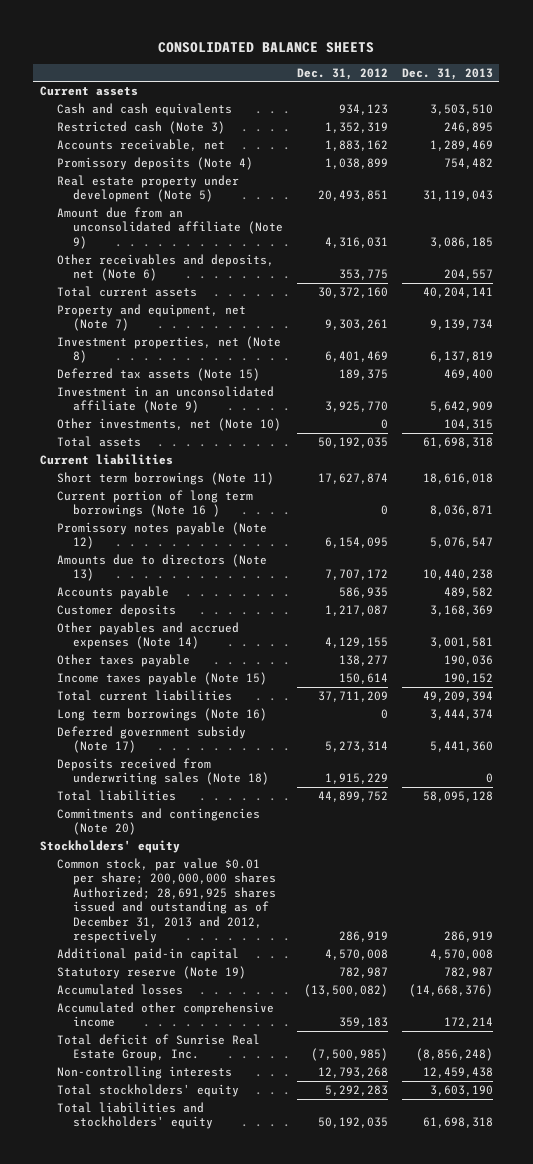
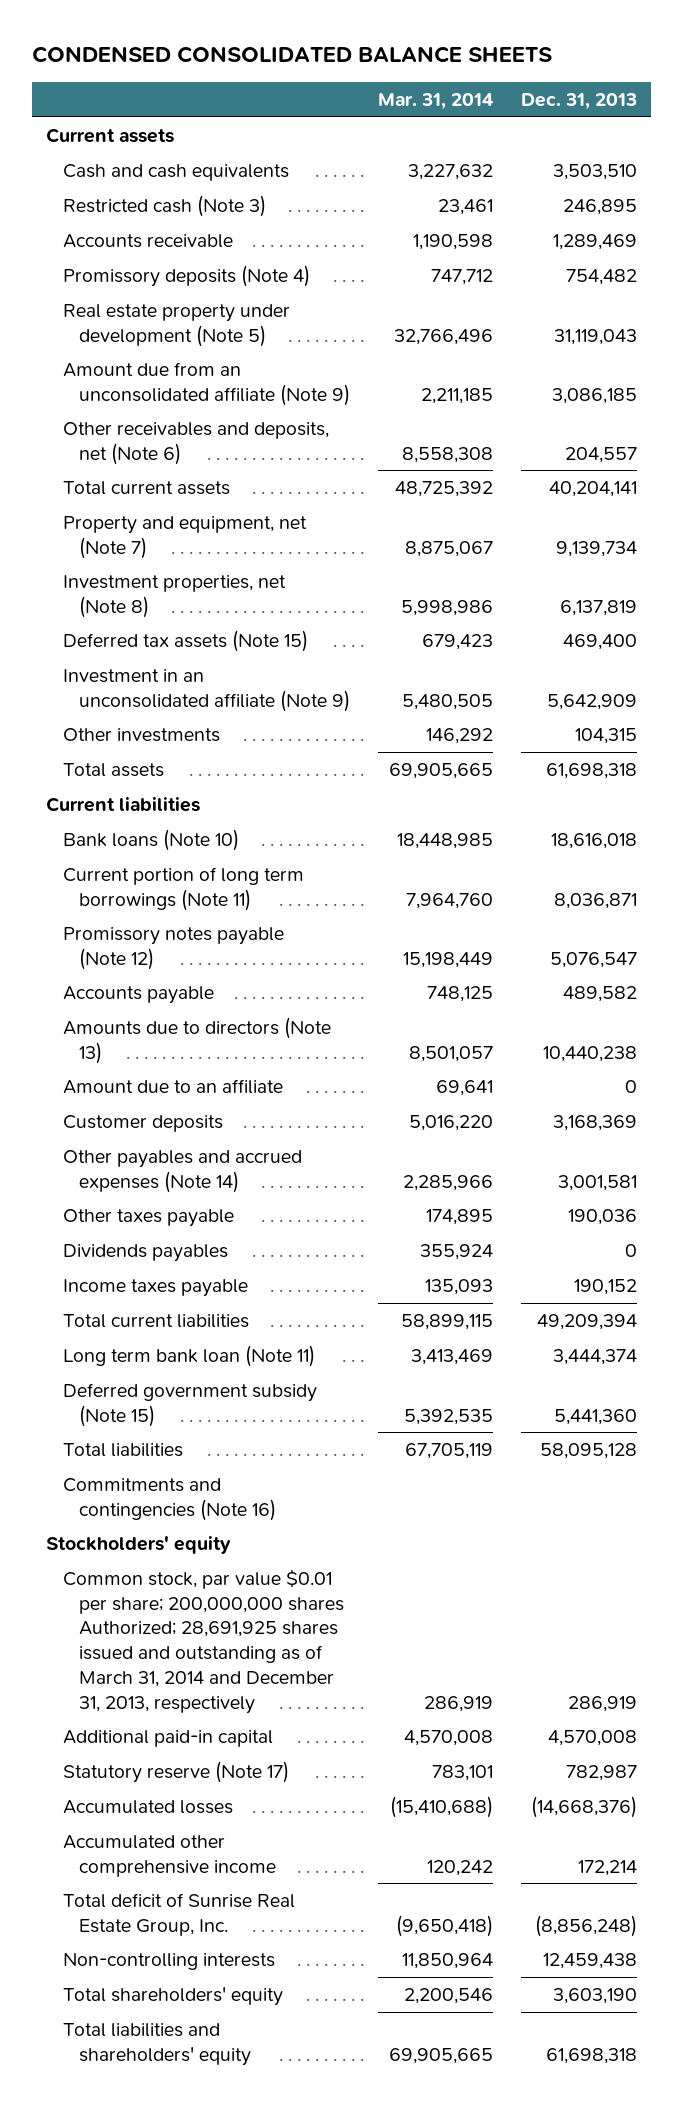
- CONSOLIDATED BALANCE SHEETS
+ CONDENSED CONSOLIDATED BALANCE SHEETS
- | Dec. 31, 2012 | Dec. 31, 2013
+ | Mar. 31, 2014 | Dec. 31, 2013
- Accounts receivable, net | 1,883,162 | 1,289,469
+ Accounts receivable | 1,190,598 | 1,289,469
- Other investments, net (Note 10) | 0 | 104,315
+ Other investments | 146,292 | 104,315
- Short term borrowings (Note 11) | 17,627,874 | 18,616,018
- Current portion of long term borrowings (Note 16 ) | 0 | 8,036,871
+ Bank loans (Note 10) | 18,448,985 | 18,616,018
+ Current portion of long term borrowings (Note 11) | 7,964,760 | 8,036,871
moved down: Amounts due to directors (Note 13) | 8,501,057 | 10,440,238
+ Amount due to an affiliate | 69,641 | 0
- Income taxes payable (Note 15) | 150,614 | 190,152
+ Dividends payables | 355,924 | 0
+ Income taxes payable | 135,093 | 190,152
- Long term borrowings (Note 16) | 0 | 3,444,374
- Deferred government subsidy (Note 17) | 5,273,314 | 5,441,360
- Deposits received from underwriting sales (Note 18) | 1,915,229 | 0
+ Long term bank loan (Note 11) | 3,413,469 | 3,444,374
+ Deferred government subsidy (Note 15) | 5,392,535 | 5,441,360
- Commitments and contingencies (Note 20)
+ Commitments and contingencies (Note 16)
- Common stock, par value $0.01 per share; 200,000,000 shares Authorized; 28,691,925 shares issued and outstanding as of December 31, 2013 and 2012, respectively | 286,919 | 286,919
+ Common stock, par value $0.01 per share; 200,000,000 shares Authorized; 28,691,925 shares issued and outstanding as of March 31, 2014 and December 31, 2013, respectively | 286,919 | 286,919
- Statutory reserve (Note 19) | 782,987 | 782,987
+ Statutory reserve (Note 17) | 783,101 | 782,987
- Total stockholders' equity | 5,292,283 | 3,603,190
- Total liabilities and stockholders' equity | 50,192,035 | 61,698,318
+ Total shareholders' equity | 2,200,546 | 3,603,190
+ Total liabilities and shareholders' equity | 69,905,665 | 61,698,318

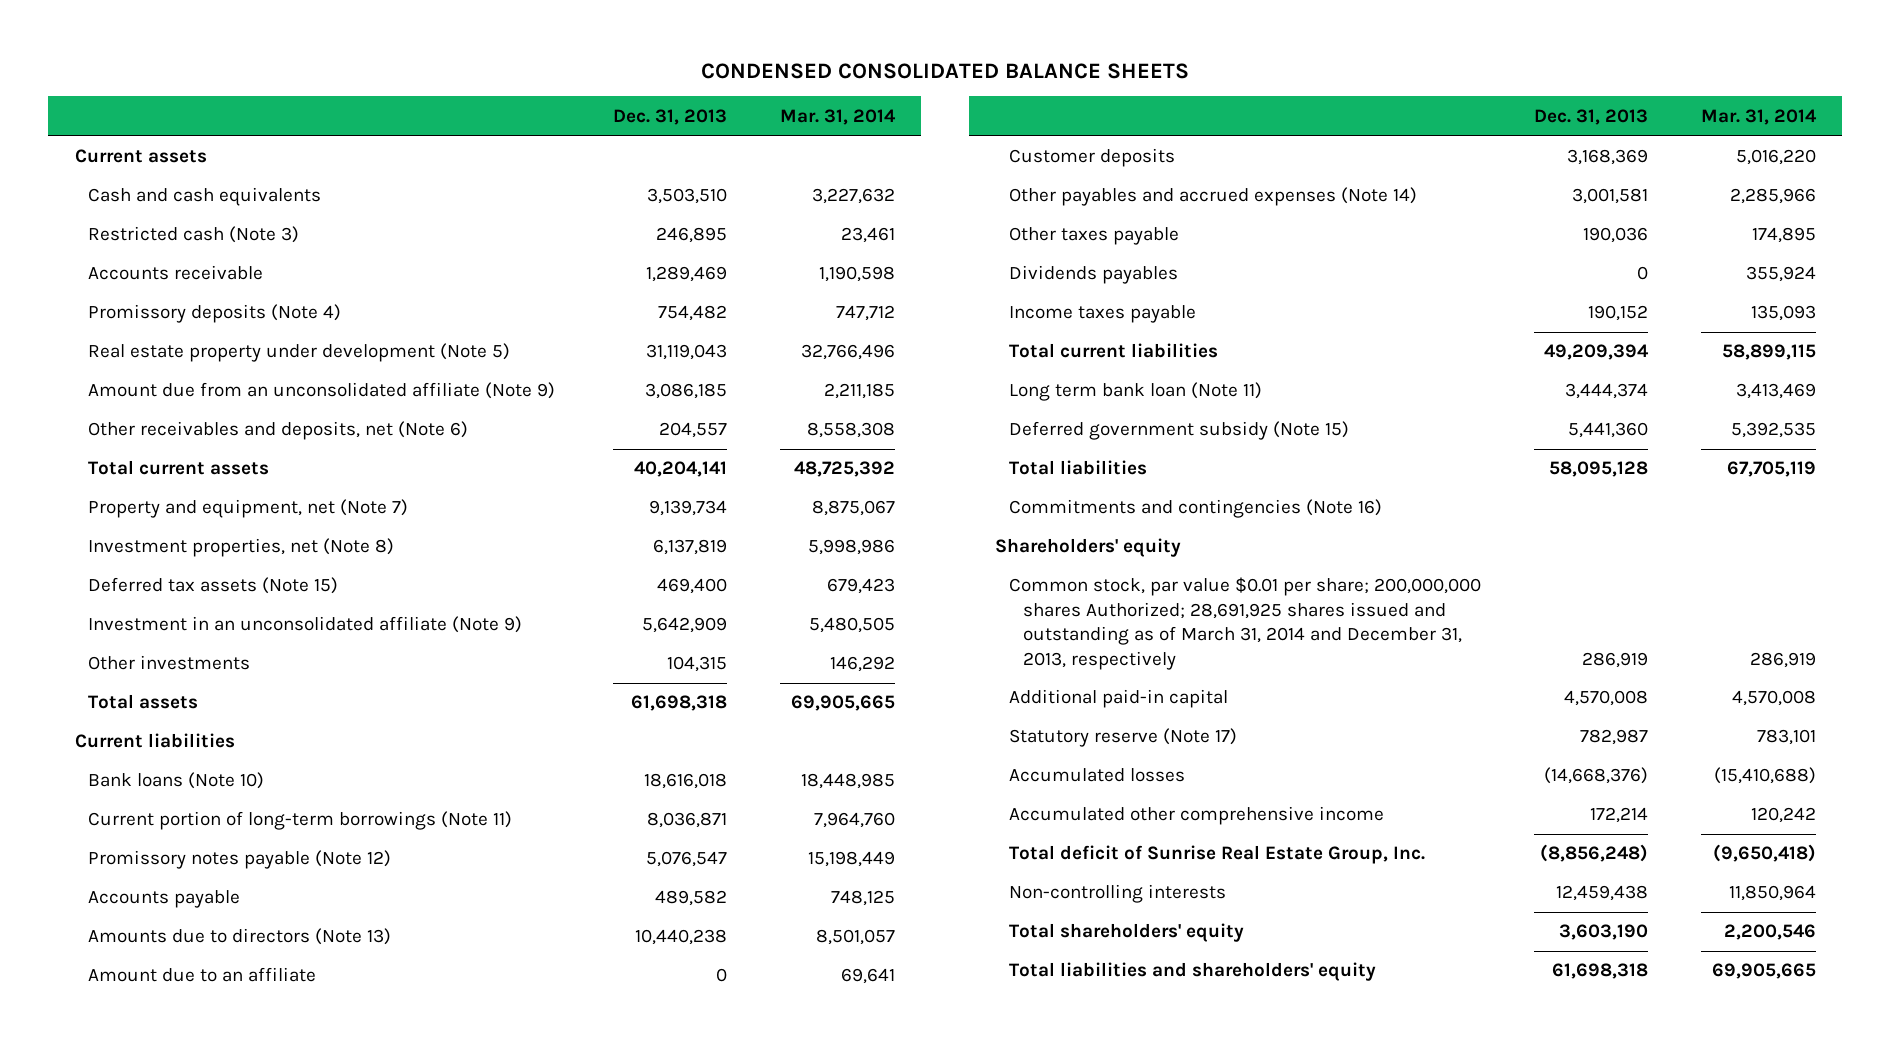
- | Mar. 31, 2014 | Dec. 31, 2013
+ | Dec. 31, 2013 | Mar. 31, 2014
- Current portion of long term borrowings (Note 11) | 7,964,760 | 8,036,871
+ Current portion of long-term borrowings (Note 11) | 8,036,871 | 7,964,760
- Stockholders' equity
+ Shareholders' equity

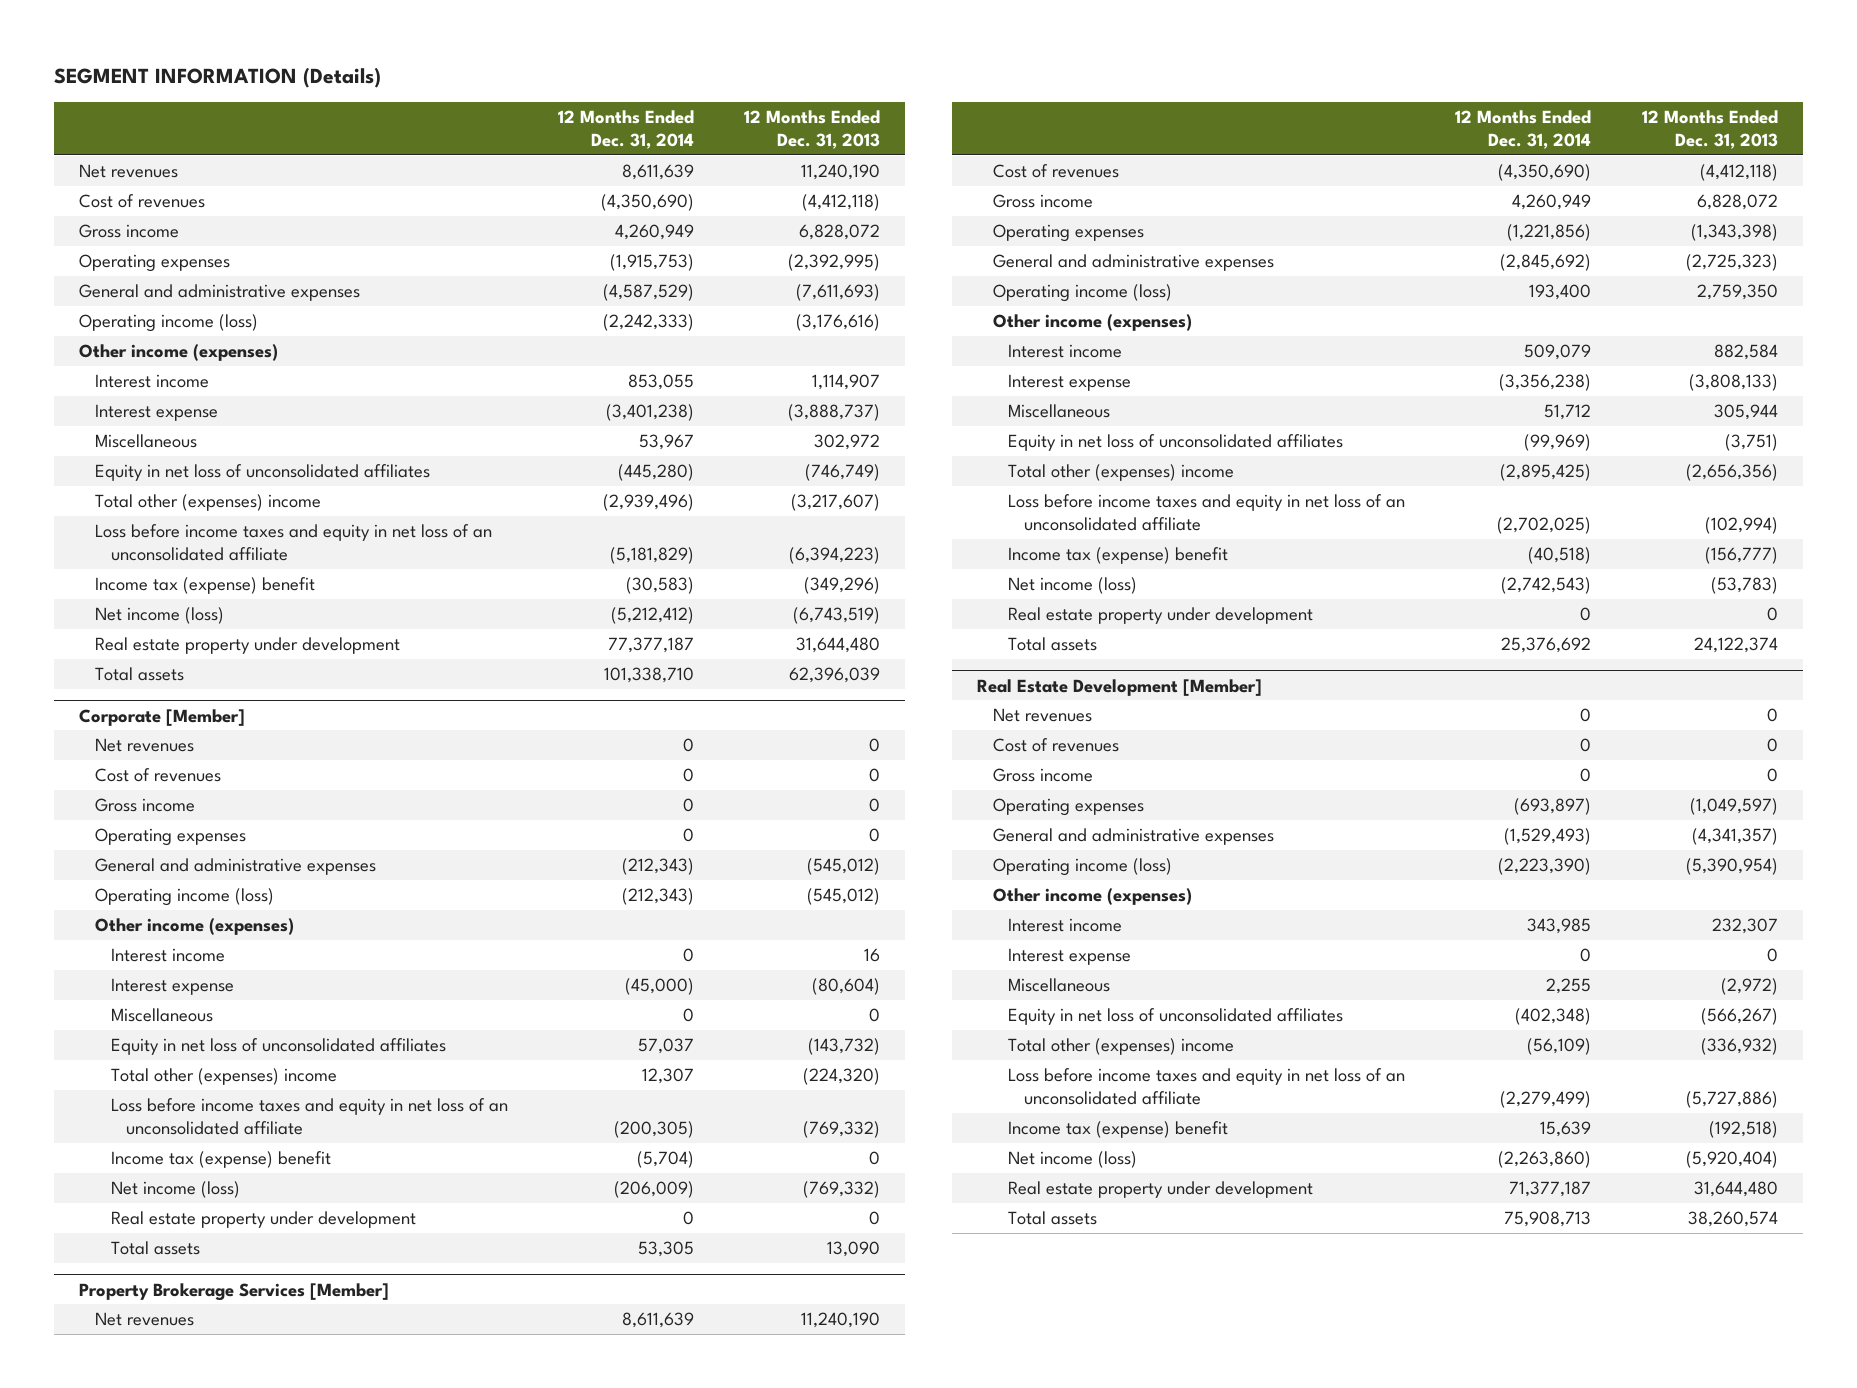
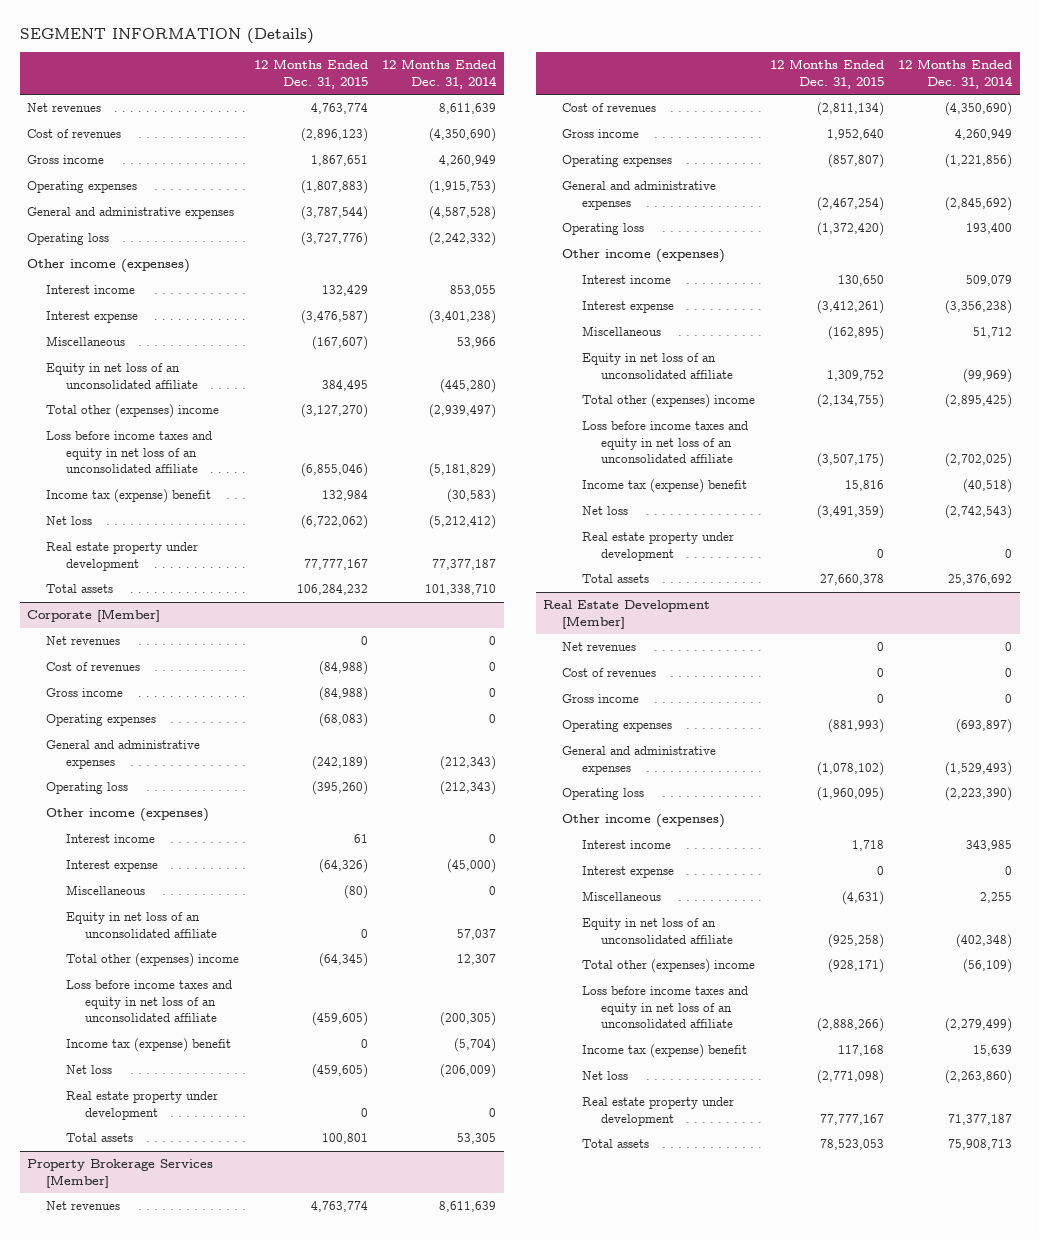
- | 12 Months Ended Dec. 31, 2014 | 12 Months Ended Dec. 31, 2013
+ | 12 Months Ended Dec. 31, 2015 | 12 Months Ended Dec. 31, 2014
- General and administrative expenses | (4,587,529) | (7,611,693)
- Operating income (loss) | (2,242,333) | (3,176,616)
+ General and administrative expenses | (3,787,544) | (4,587,528)
+ Operating loss | (3,727,776) | (2,242,332)
- Miscellaneous | 53,967 | 302,972
- Equity in net loss of unconsolidated affiliates | (445,280) | (746,749)
- Total other (expenses) income | (2,939,496) | (3,217,607)
+ Miscellaneous | (167,607) | 53,966
+ Equity in net loss of an unconsolidated affiliate | 384,495 | (445,280)
+ Total other (expenses) income | (3,127,270) | (2,939,497)
- Net income (loss) | (5,212,412) | (6,743,519)
+ Net loss | (6,722,062) | (5,212,412)
@ Corporate [Member]
- Operating income (loss) | (212,343) | (545,012)
+ Operating loss | (395,260) | (212,343)
- Equity in net loss of unconsolidated affiliates | 57,037 | (143,732)
+ Equity in net loss of an unconsolidated affiliate | 0 | 57,037
- Net income (loss) | (206,009) | (769,332)
+ Net loss | (459,605) | (206,009)
@ Property Brokerage Services [Member]
- Operating income (loss) | 193,400 | 2,759,350
+ Operating loss | (1,372,420) | 193,400
- Equity in net loss of unconsolidated affiliates | (99,969) | (3,751)
+ Equity in net loss of an unconsolidated affiliate | 1,309,752 | (99,969)
- Net income (loss) | (2,742,543) | (53,783)
+ Net loss | (3,491,359) | (2,742,543)
@ Real Estate Development [Member]
- Operating income (loss) | (2,223,390) | (5,390,954)
+ Operating loss | (1,960,095) | (2,223,390)
- Equity in net loss of unconsolidated affiliates | (402,348) | (566,267)
+ Equity in net loss of an unconsolidated affiliate | (925,258) | (402,348)
- Net income (loss) | (2,263,860) | (5,920,404)
+ Net loss | (2,771,098) | (2,263,860)

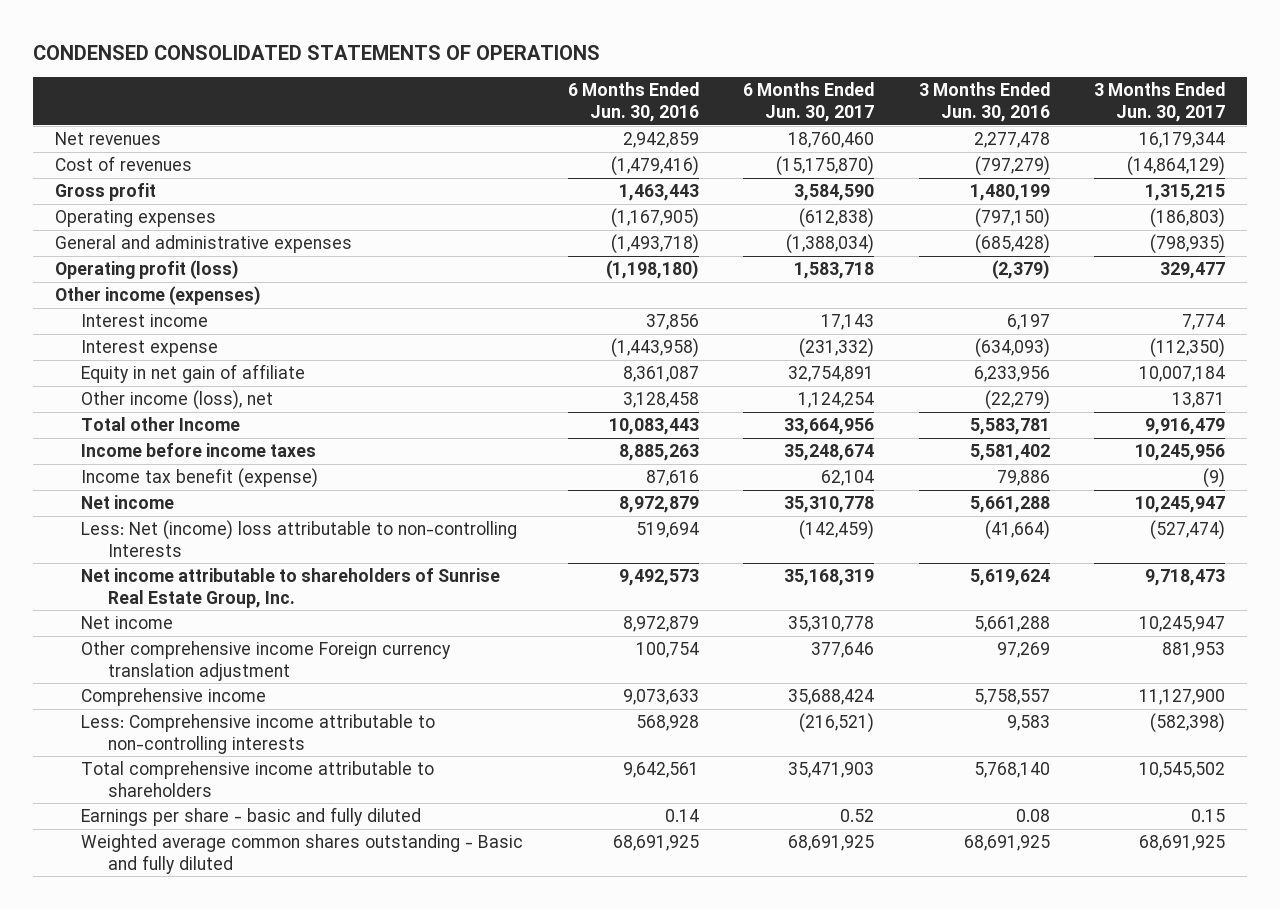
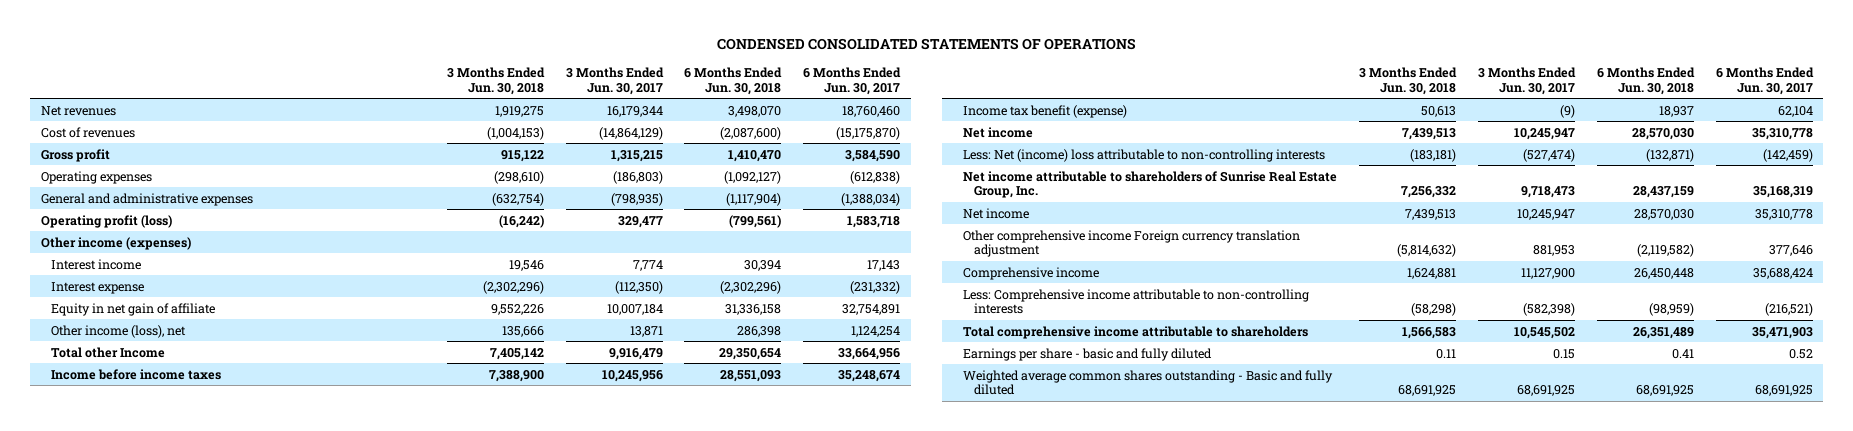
- | 6 Months Ended Jun. 30, 2016 | 6 Months Ended Jun. 30, 2017 | 3 Months Ended Jun. 30, 2016 | 3 Months Ended Jun. 30, 2017
+ | 3 Months Ended Jun. 30, 2018 | 3 Months Ended Jun. 30, 2017 | 6 Months Ended Jun. 30, 2018 | 6 Months Ended Jun. 30, 2017
- Less: Net (income) loss attributable to non-controlling Interests | 519,694 | (142,459) | (41,664) | (527,474)
+ Less: Net (income) loss attributable to non-controlling interests | (183,181) | (527,474) | (132,871) | (142,459)

